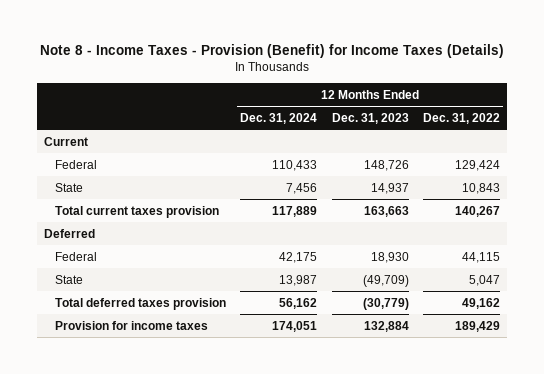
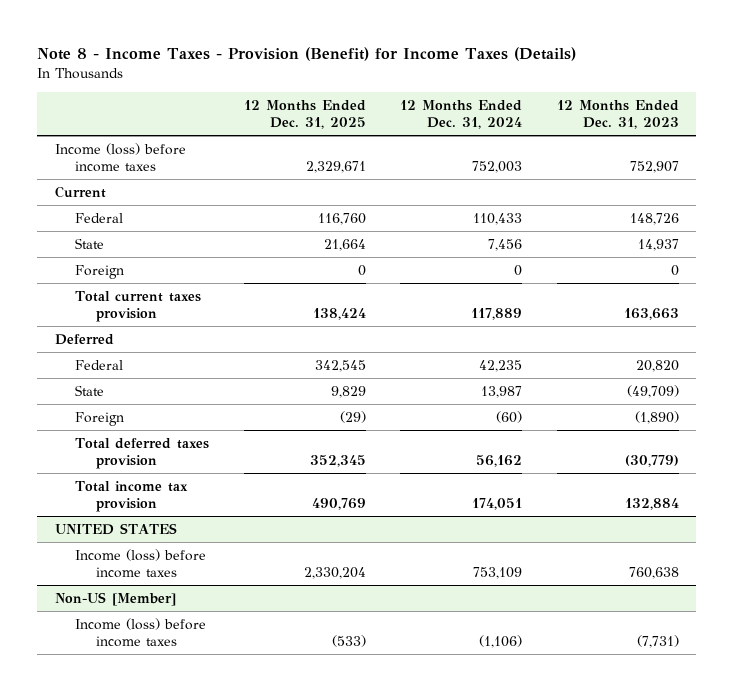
- | 12 Months Ended Dec. 31, 2024 | 12 Months Ended Dec. 31, 2023 | 12 Months Ended Dec. 31, 2022
+ | 12 Months Ended Dec. 31, 2025 | 12 Months Ended Dec. 31, 2024 | 12 Months Ended Dec. 31, 2023
+ Income (loss) before income taxes | 2,329,671 | 752,003 | 752,907
+ Foreign | 0 | 0 | 0
- Federal | 42,175 | 18,930 | 44,115
+ Federal | 342,545 | 42,235 | 20,820
+ Foreign | (29) | (60) | (1,890)
- Provision for income taxes | 174,051 | 132,884 | 189,429
+ Total income tax provision | 490,769 | 174,051 | 132,884
+ UNITED STATES
+ Income (loss) before income taxes | 2,330,204 | 753,109 | 760,638
+ Non-US [Member]
+ Income (loss) before income taxes | (533) | (1,106) | (7,731)

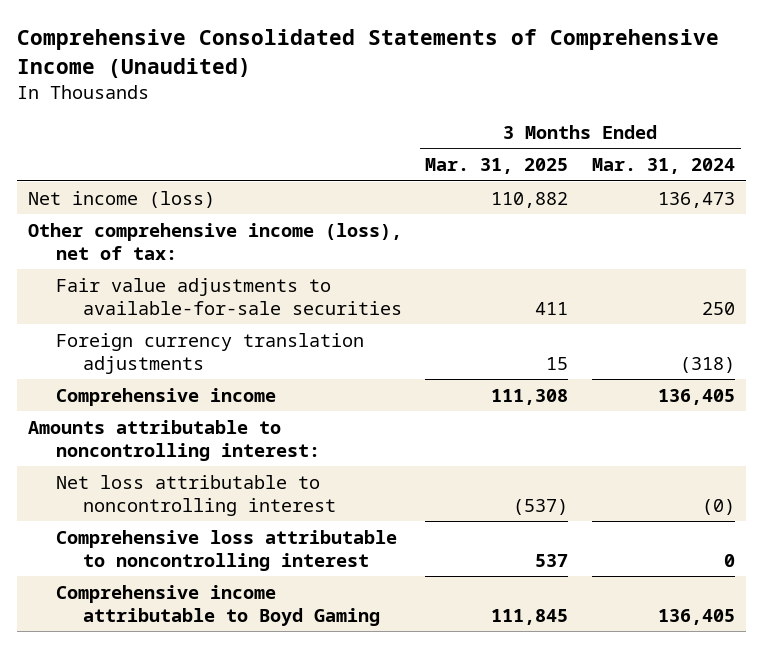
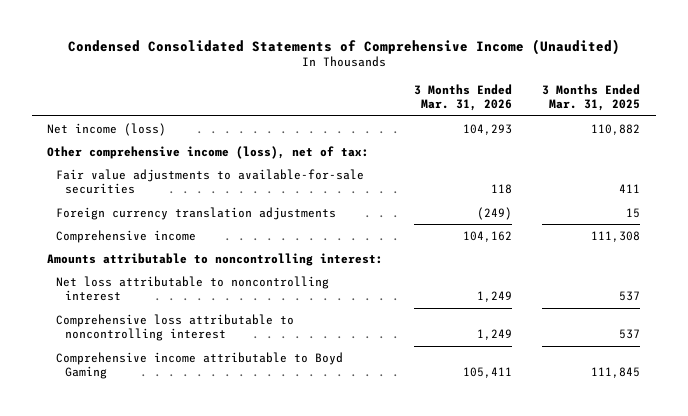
- Comprehensive Consolidated Statements of Comprehensive Income (Unaudited)
+ Condensed Consolidated Statements of Comprehensive Income (Unaudited)
- | 3 Months Ended Mar. 31, 2025 | 3 Months Ended Mar. 31, 2024
+ | 3 Months Ended Mar. 31, 2026 | 3 Months Ended Mar. 31, 2025
- Net loss attributable to noncontrolling interest | (537) | (0)
+ Net loss attributable to noncontrolling interest | 1,249 | 537

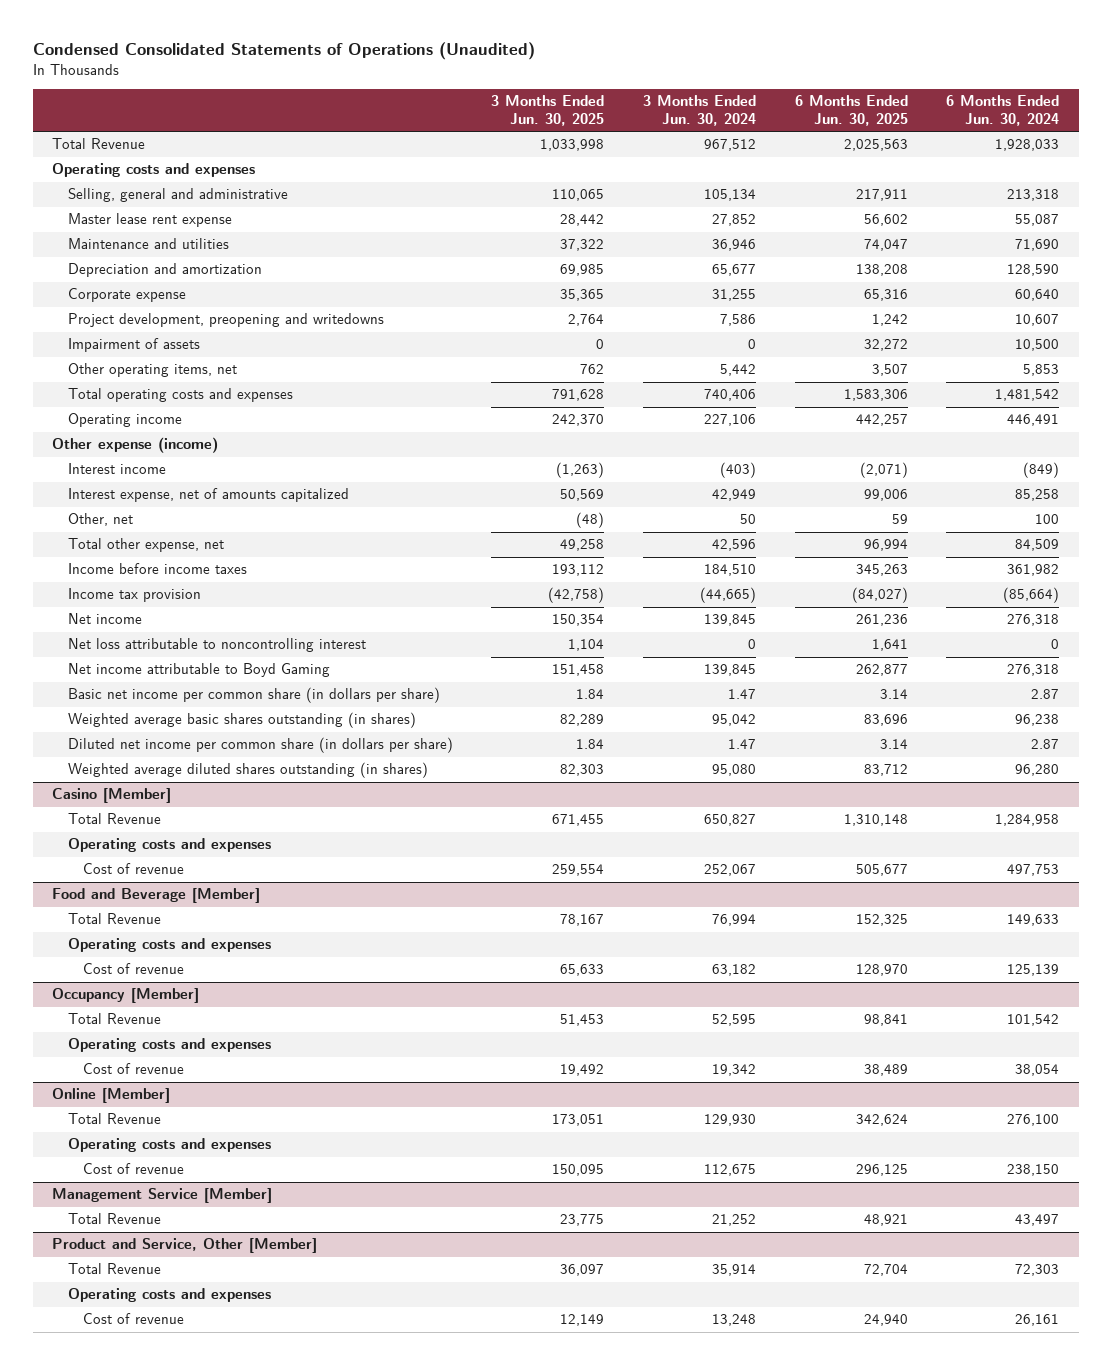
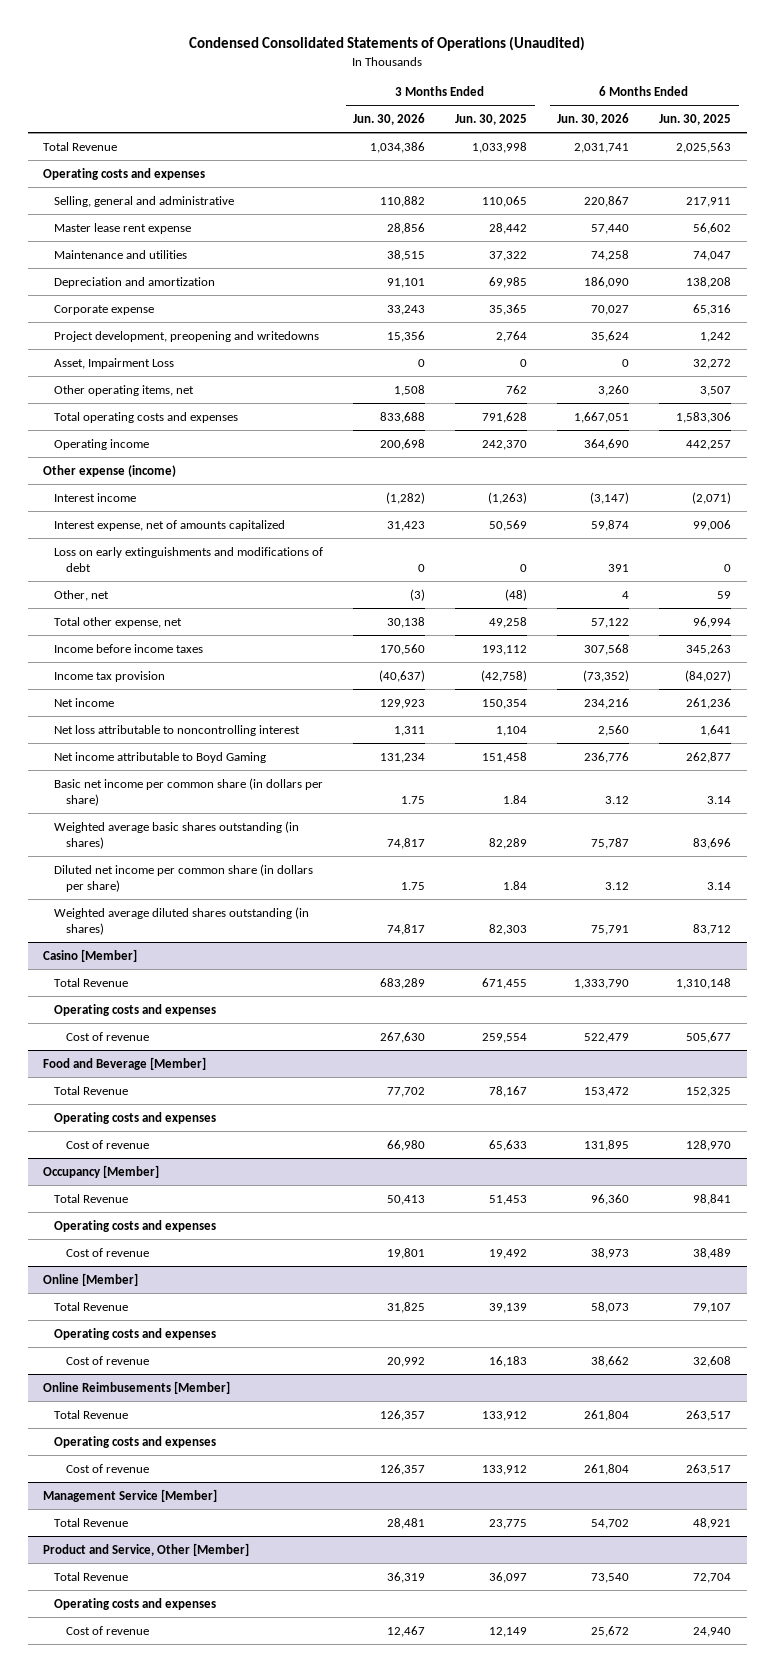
- | 3 Months Ended Jun. 30, 2025 | 3 Months Ended Jun. 30, 2024 | 6 Months Ended Jun. 30, 2025 | 6 Months Ended Jun. 30, 2024
+ | 3 Months Ended Jun. 30, 2026 | 3 Months Ended Jun. 30, 2025 | 6 Months Ended Jun. 30, 2026 | 6 Months Ended Jun. 30, 2025
- Impairment of assets | 0 | 0 | 32,272 | 10,500
+ Asset, Impairment Loss | 0 | 0 | 0 | 32,272
+ Loss on early extinguishments and modifications of debt | 0 | 0 | 391 | 0
@ Online [Member]
- Total Revenue | 173,051 | 129,930 | 342,624 | 276,100
+ Total Revenue | 31,825 | 39,139 | 58,073 | 79,107
- Cost of revenue | 150,095 | 112,675 | 296,125 | 238,150
+ Cost of revenue | 20,992 | 16,183 | 38,662 | 32,608
+ Online Reimbusements [Member]
+ Total Revenue | 126,357 | 133,912 | 261,804 | 263,517
+ Operating costs and expenses
+ Cost of revenue | 126,357 | 133,912 | 261,804 | 263,517

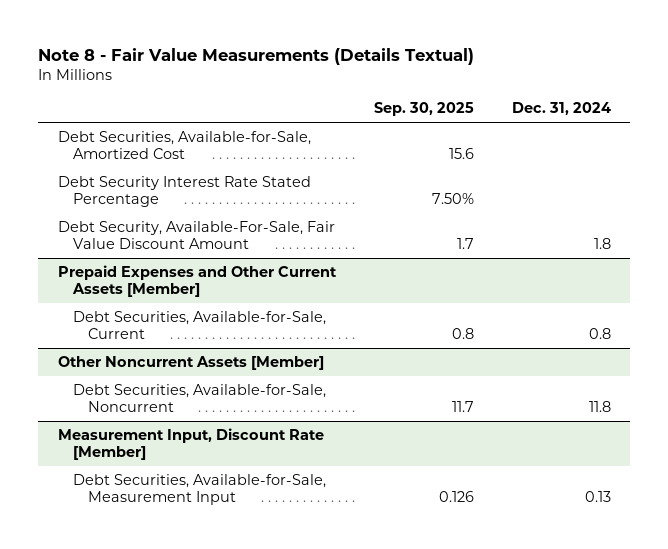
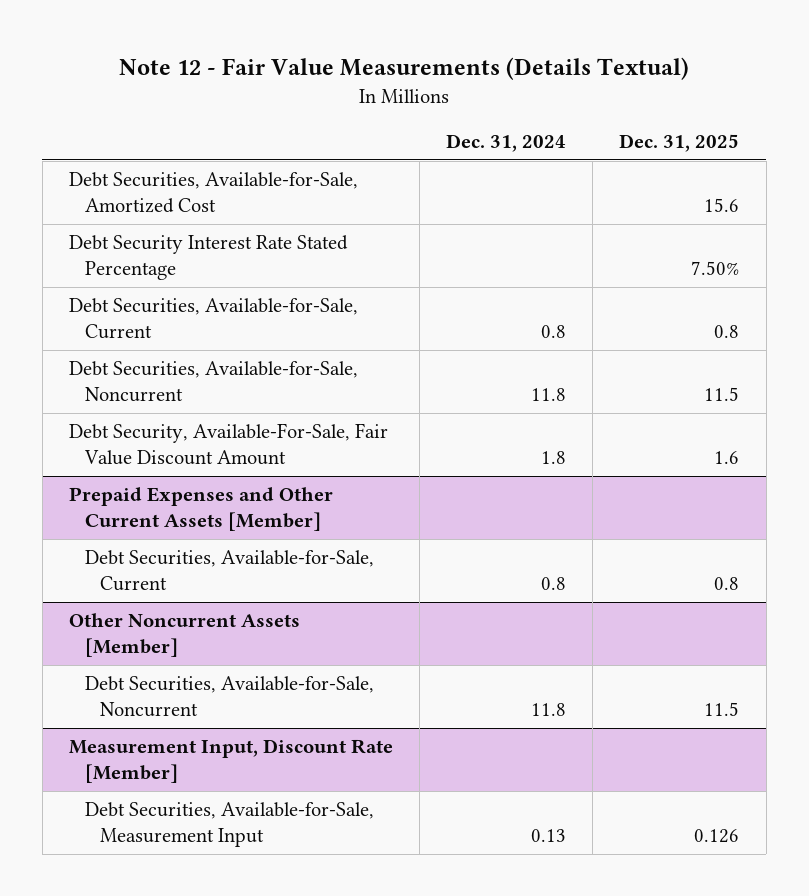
- Note 8 - Fair Value Measurements (Details Textual)
+ Note 12 - Fair Value Measurements (Details Textual)
- | Sep. 30, 2025 | Dec. 31, 2024
+ | Dec. 31, 2024 | Dec. 31, 2025
+ Debt Securities, Available-for-Sale, Current | 0.8 | 0.8
+ Debt Securities, Available-for-Sale, Noncurrent | 11.8 | 11.5

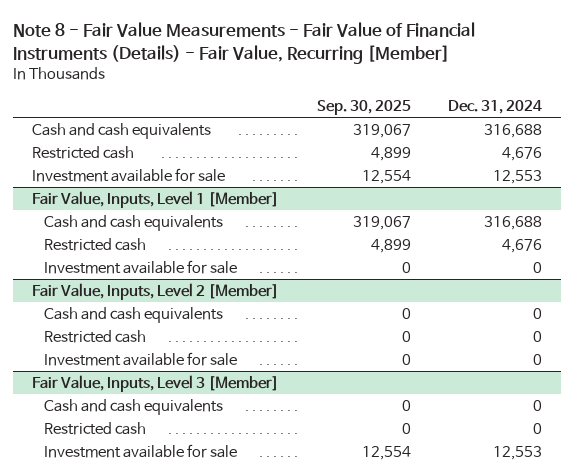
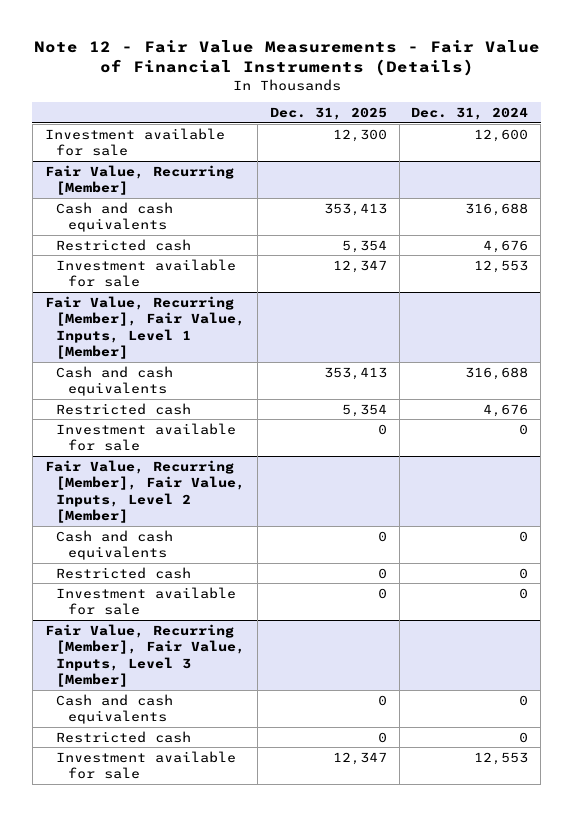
- Note 8 - Fair Value Measurements - Fair Value of Financial Instruments (Details) - Fair Value, Recurring [Member]
+ Note 12 - Fair Value Measurements - Fair Value of Financial Instruments (Details)
- | Sep. 30, 2025 | Dec. 31, 2024
+ | Dec. 31, 2025 | Dec. 31, 2024
+ Investment available for sale | 12,300 | 12,600
+ Fair Value, Recurring [Member]
- Fair Value, Inputs, Level 1 [Member]
+ Fair Value, Recurring [Member], Fair Value, Inputs, Level 1 [Member]
- Fair Value, Inputs, Level 2 [Member]
+ Fair Value, Recurring [Member], Fair Value, Inputs, Level 2 [Member]
- Fair Value, Inputs, Level 3 [Member]
+ Fair Value, Recurring [Member], Fair Value, Inputs, Level 3 [Member]

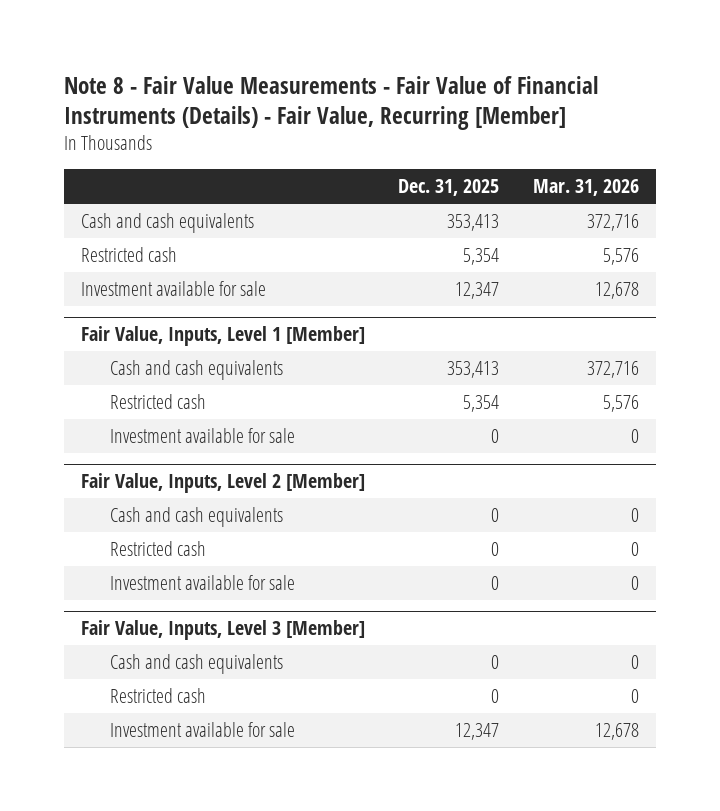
- Note 12 - Fair Value Measurements - Fair Value of Financial Instruments (Details)
+ Note 8 - Fair Value Measurements - Fair Value of Financial Instruments (Details) - Fair Value, Recurring [Member]
- | Dec. 31, 2025 | Dec. 31, 2024
+ | Dec. 31, 2025 | Mar. 31, 2026
- Investment available for sale | 12,300 | 12,600
- Fair Value, Recurring [Member]
- Fair Value, Recurring [Member], Fair Value, Inputs, Level 1 [Member]
+ Fair Value, Inputs, Level 1 [Member]
- Fair Value, Recurring [Member], Fair Value, Inputs, Level 2 [Member]
+ Fair Value, Inputs, Level 2 [Member]
- Fair Value, Recurring [Member], Fair Value, Inputs, Level 3 [Member]
+ Fair Value, Inputs, Level 3 [Member]

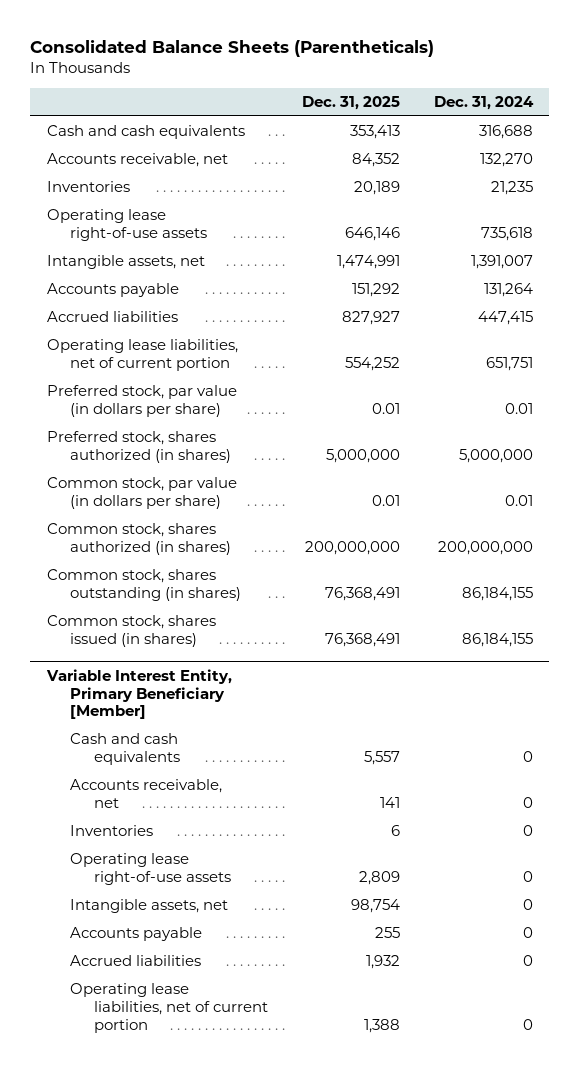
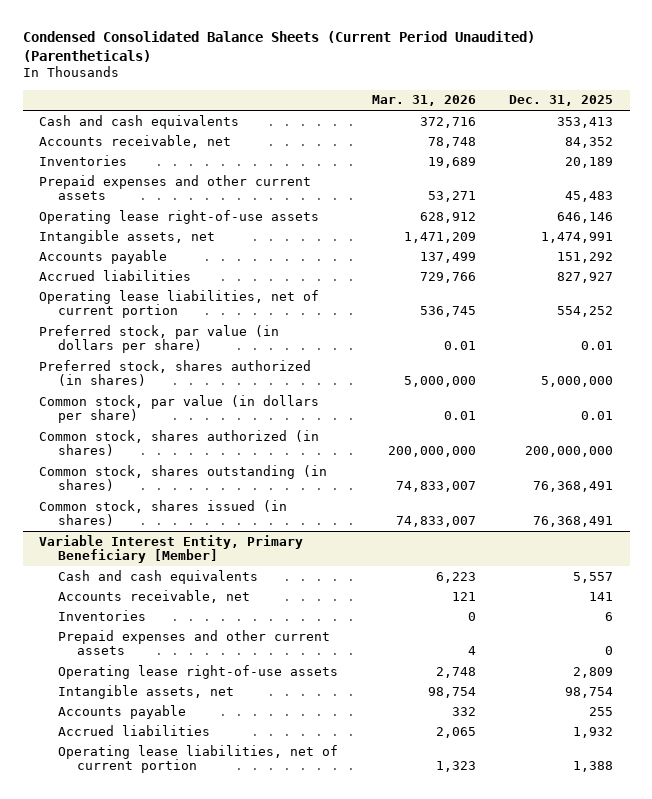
- Consolidated Balance Sheets (Parentheticals)
+ Condensed Consolidated Balance Sheets (Current Period Unaudited) (Parentheticals)
- | Dec. 31, 2025 | Dec. 31, 2024
+ | Mar. 31, 2026 | Dec. 31, 2025
+ Prepaid expenses and other current assets | 53,271 | 45,483
@ Variable Interest Entity, Primary Beneficiary [Member]
+ Prepaid expenses and other current assets | 4 | 0

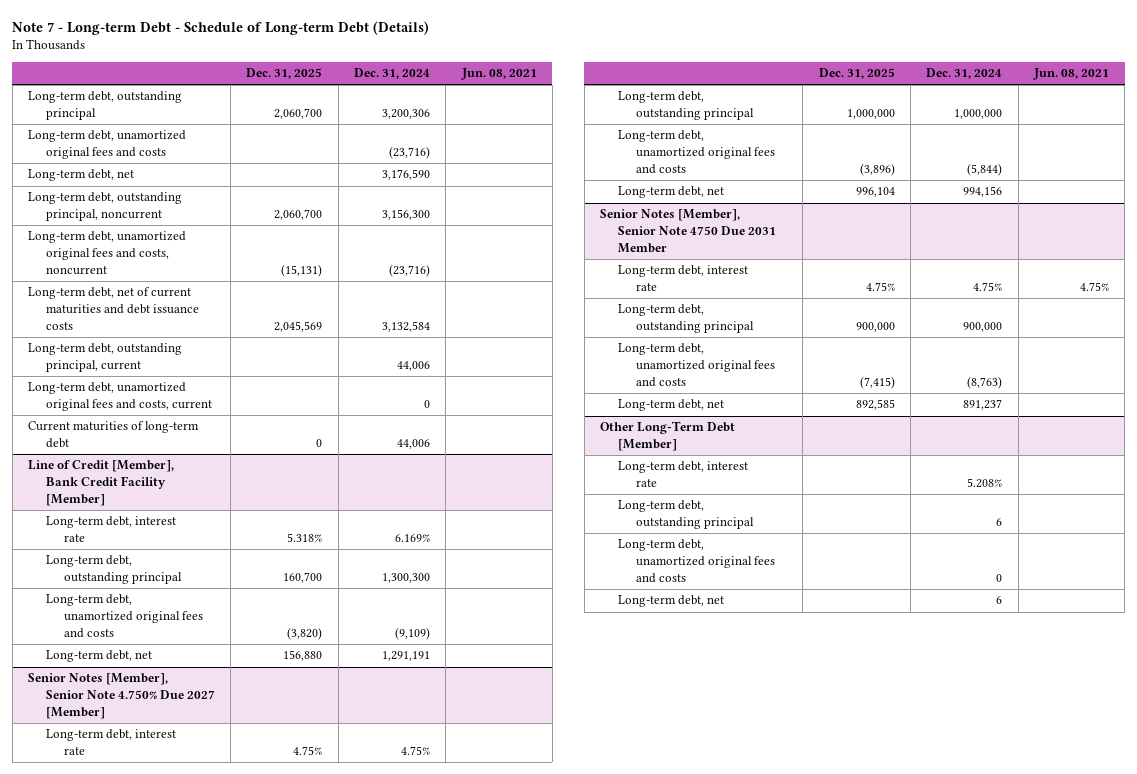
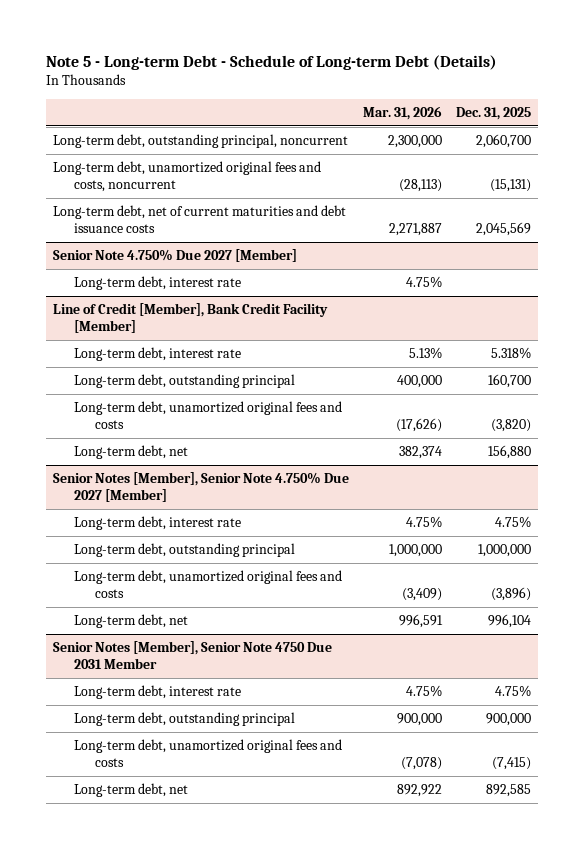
- Note 7 - Long-term Debt - Schedule of Long-term Debt (Details)
+ Note 5 - Long-term Debt - Schedule of Long-term Debt (Details)
- | Dec. 31, 2025 | Dec. 31, 2024 | Jun. 08, 2021
+ | Mar. 31, 2026 | Dec. 31, 2025
- Long-term debt, outstanding principal | 2,060,700 | 3,200,306 |
- Long-term debt, unamortized original fees and costs | | (23,716) |
- Long-term debt, net | | 3,176,590 |
- Long-term debt, outstanding principal, current | | 44,006 |
- Long-term debt, unamortized original fees and costs, current | | 0 |
- Current maturities of long-term debt | 0 | 44,006 |
+ Senior Note 4.750% Due 2027 [Member]
+ Long-term debt, interest rate | 4.75% |
- Other Long-Term Debt [Member]
- Long-term debt, interest rate | | 5.208% |
- Long-term debt, outstanding principal | | 6 |
- Long-term debt, unamortized original fees and costs | | 0 |
- Long-term debt, net | | 6 |

